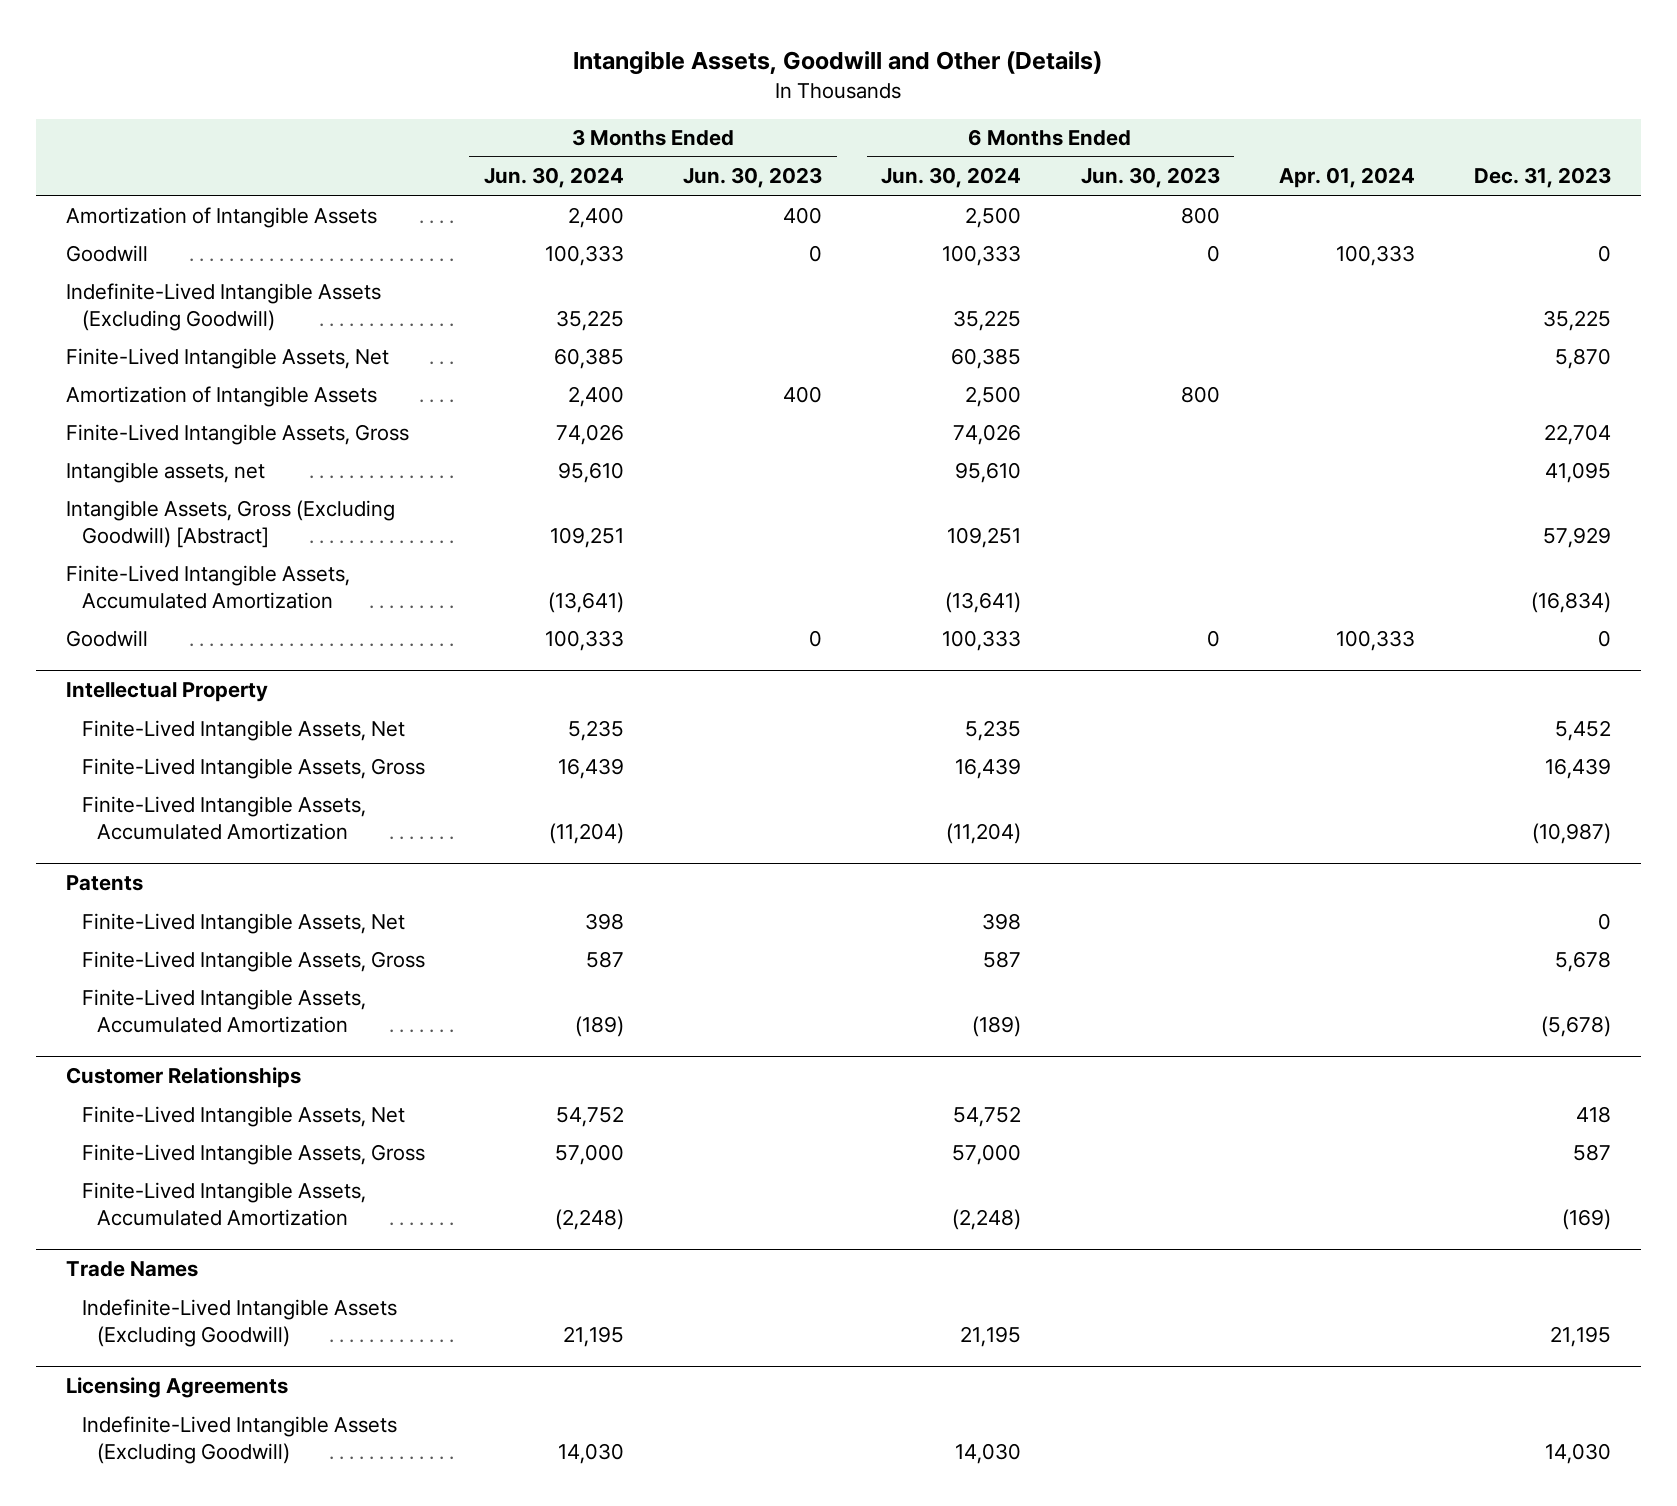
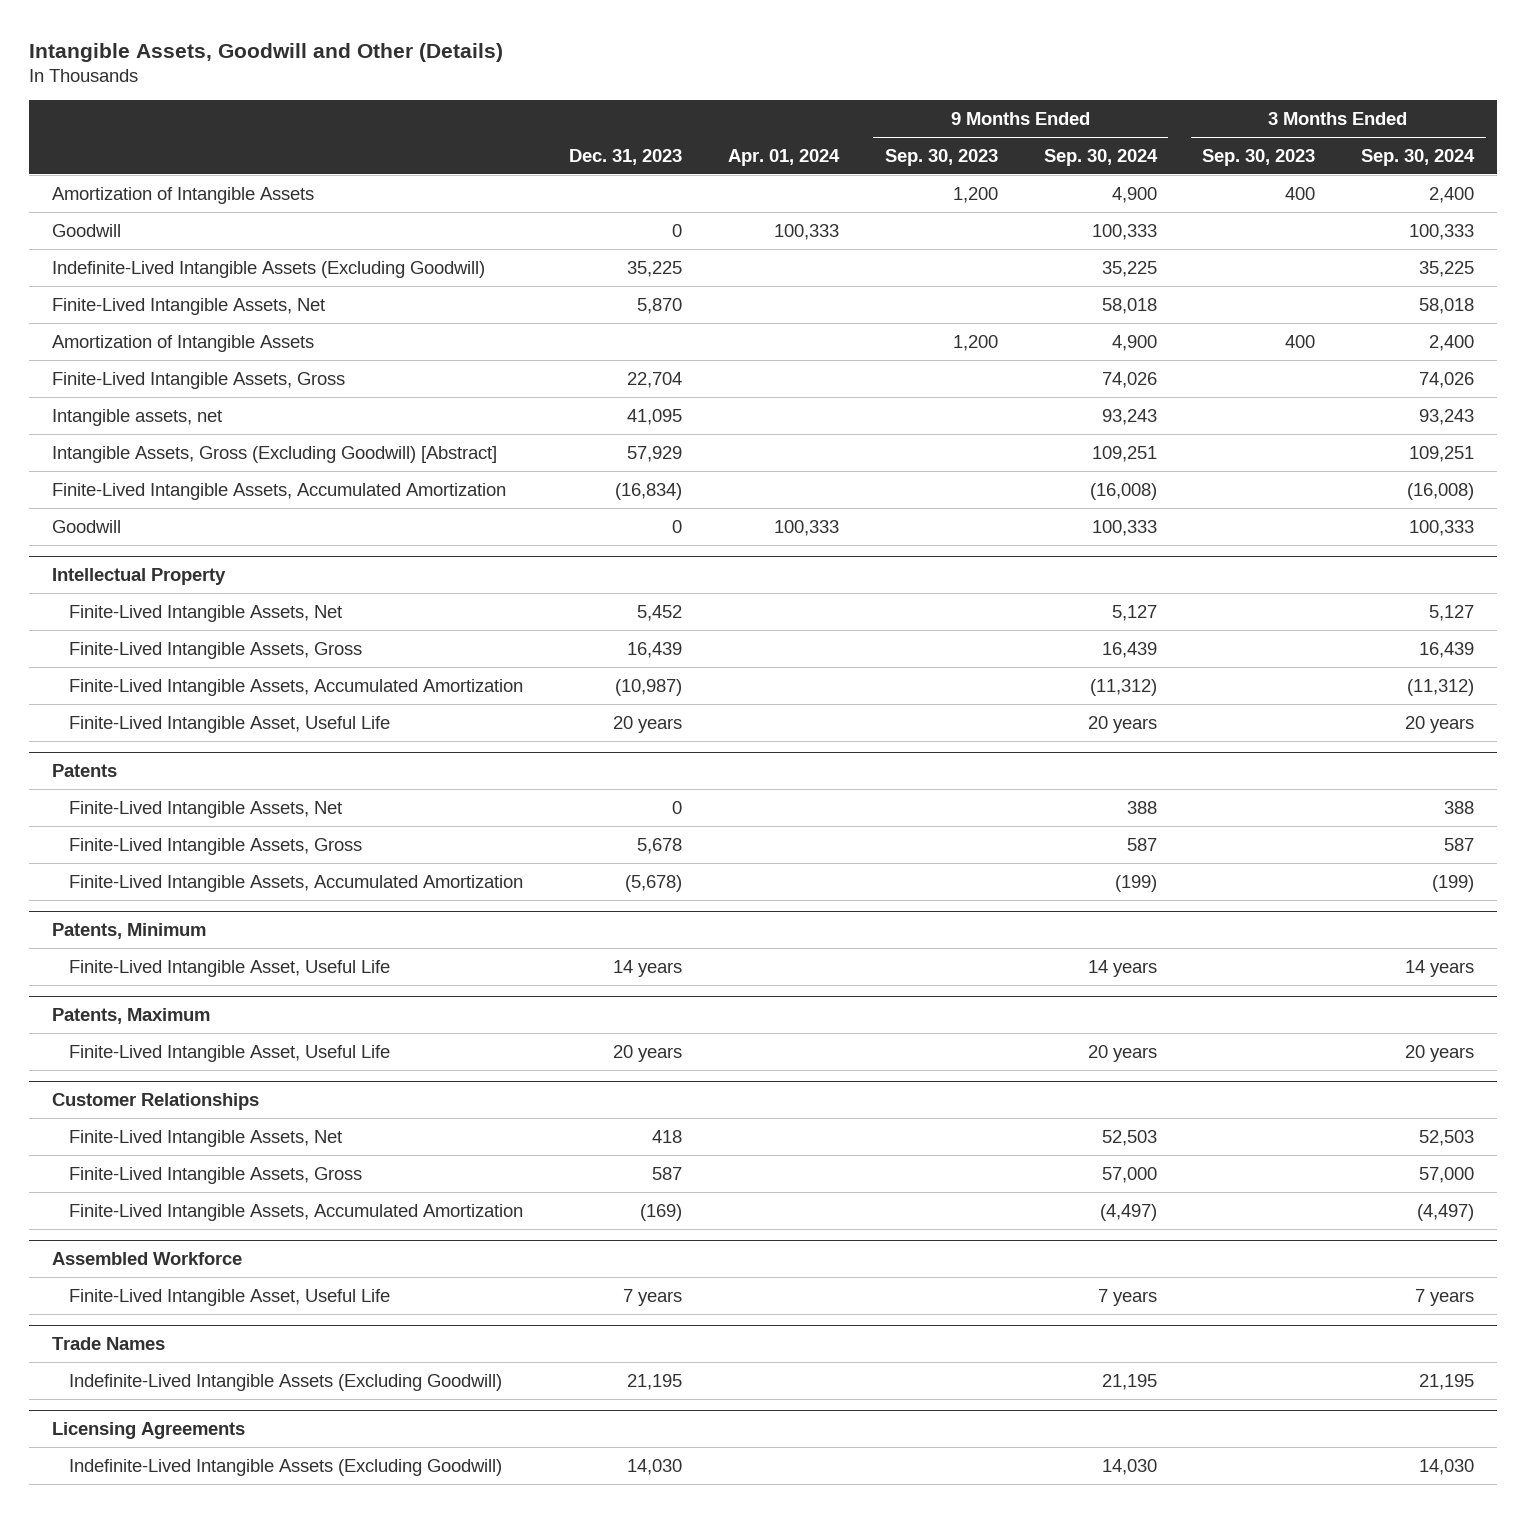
- | 3 Months Ended Jun. 30, 2024 | 3 Months Ended Jun. 30, 2023 | 6 Months Ended Jun. 30, 2024 | 6 Months Ended Jun. 30, 2023 | Apr. 01, 2024 | Dec. 31, 2023
+ | Dec. 31, 2023 | Apr. 01, 2024 | 9 Months Ended Sep. 30, 2023 | 9 Months Ended Sep. 30, 2024 | 3 Months Ended Sep. 30, 2023 | 3 Months Ended Sep. 30, 2024
@ Intellectual Property
+ Finite-Lived Intangible Asset, Useful Life | 20 years | | | 20 years | | 20 years
+ Patents, Minimum
+ Finite-Lived Intangible Asset, Useful Life | 14 years | | | 14 years | | 14 years
+ Patents, Maximum
+ Finite-Lived Intangible Asset, Useful Life | 20 years | | | 20 years | | 20 years
+ Assembled Workforce
+ Finite-Lived Intangible Asset, Useful Life | 7 years | | | 7 years | | 7 years

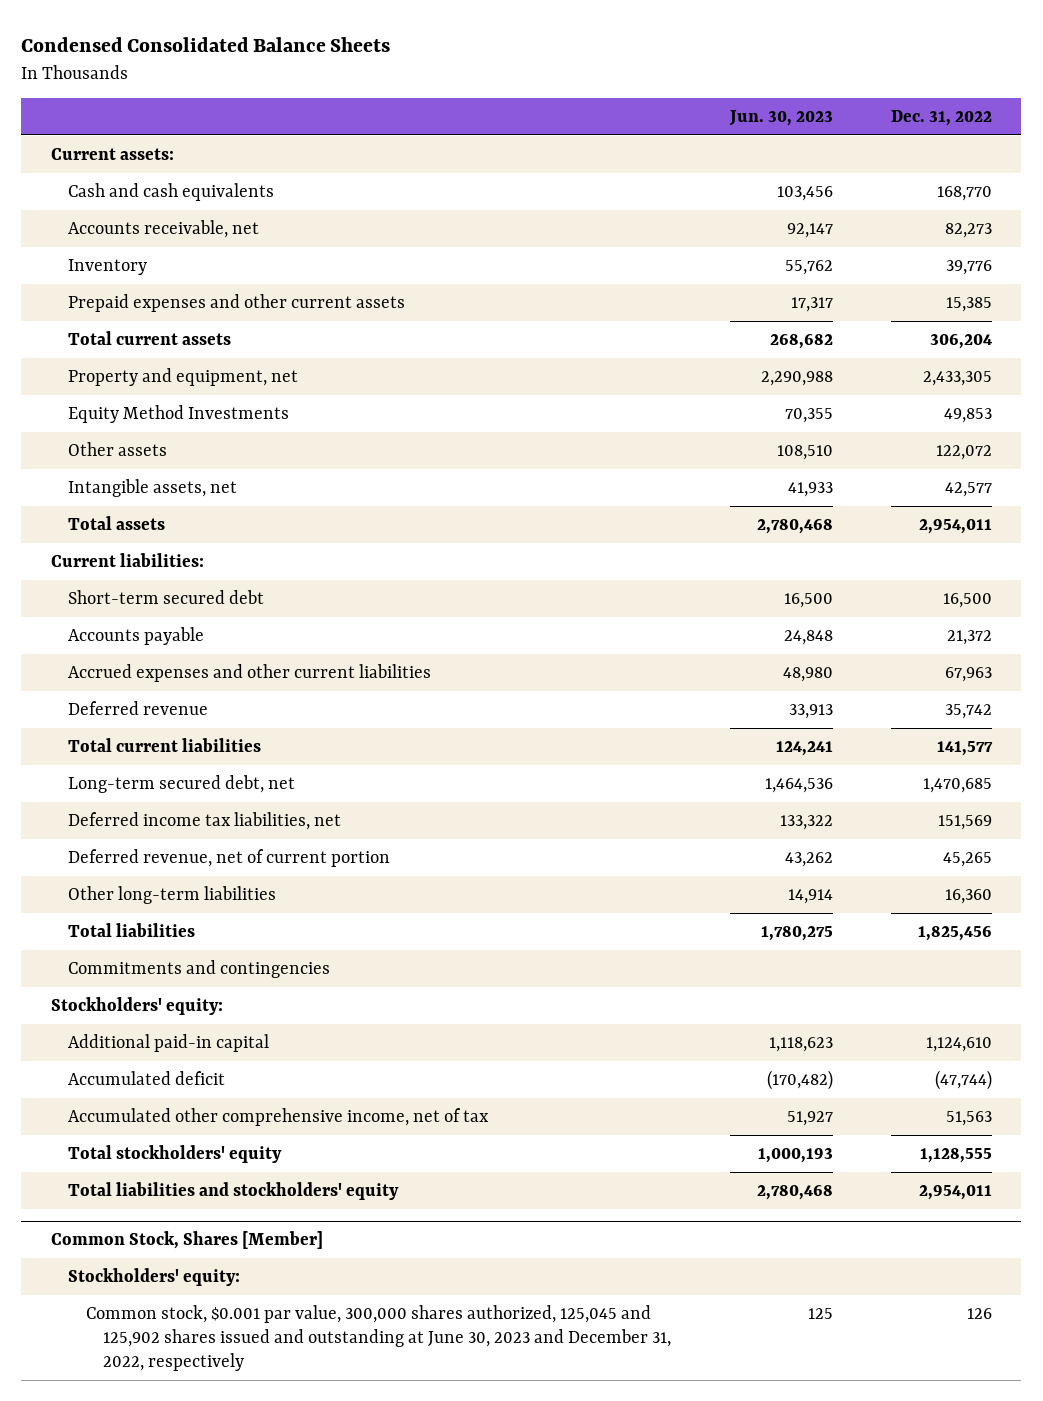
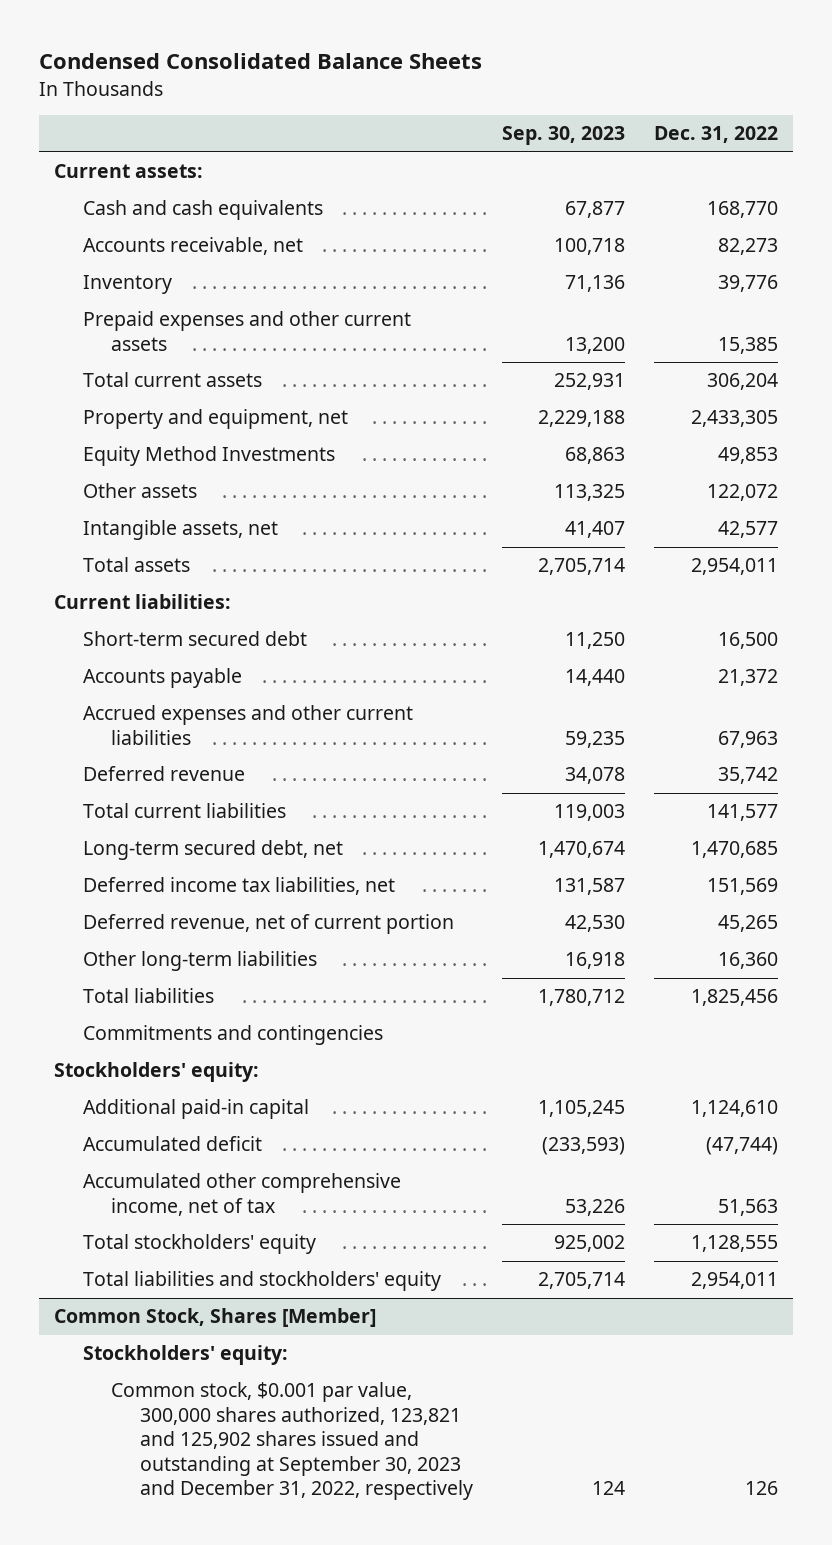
- | Jun. 30, 2023 | Dec. 31, 2022
+ | Sep. 30, 2023 | Dec. 31, 2022
@ Common Stock, Shares [Member]
- Common stock, $0.001 par value, 300,000 shares authorized, 125,045 and 125,902 shares issued and outstanding at June 30, 2023 and December 31, 2022, respectively | 125 | 126
+ Common stock, $0.001 par value, 300,000 shares authorized, 123,821 and 125,902 shares issued and outstanding at September 30, 2023 and December 31, 2022, respectively | 124 | 126

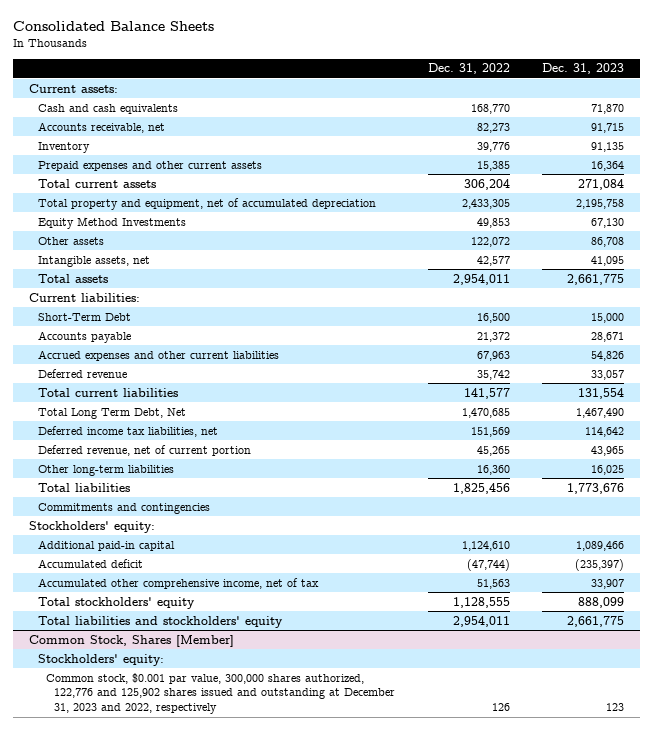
- Condensed Consolidated Balance Sheets
+ Consolidated Balance Sheets
- | Sep. 30, 2023 | Dec. 31, 2022
+ | Dec. 31, 2022 | Dec. 31, 2023
- Property and equipment, net | 2,229,188 | 2,433,305
+ Total property and equipment, net of accumulated depreciation | 2,433,305 | 2,195,758
- Short-term secured debt | 11,250 | 16,500
+ Short-Term Debt | 16,500 | 15,000
- Long-term secured debt, net | 1,470,674 | 1,470,685
+ Total Long Term Debt, Net | 1,470,685 | 1,467,490
@ Common Stock, Shares [Member]
- Common stock, $0.001 par value, 300,000 shares authorized, 123,821 and 125,902 shares issued and outstanding at September 30, 2023 and December 31, 2022, respectively | 124 | 126
+ Common stock, $0.001 par value, 300,000 shares authorized, 122,776 and 125,902 shares issued and outstanding at December 31, 2023 and 2022, respectively | 126 | 123

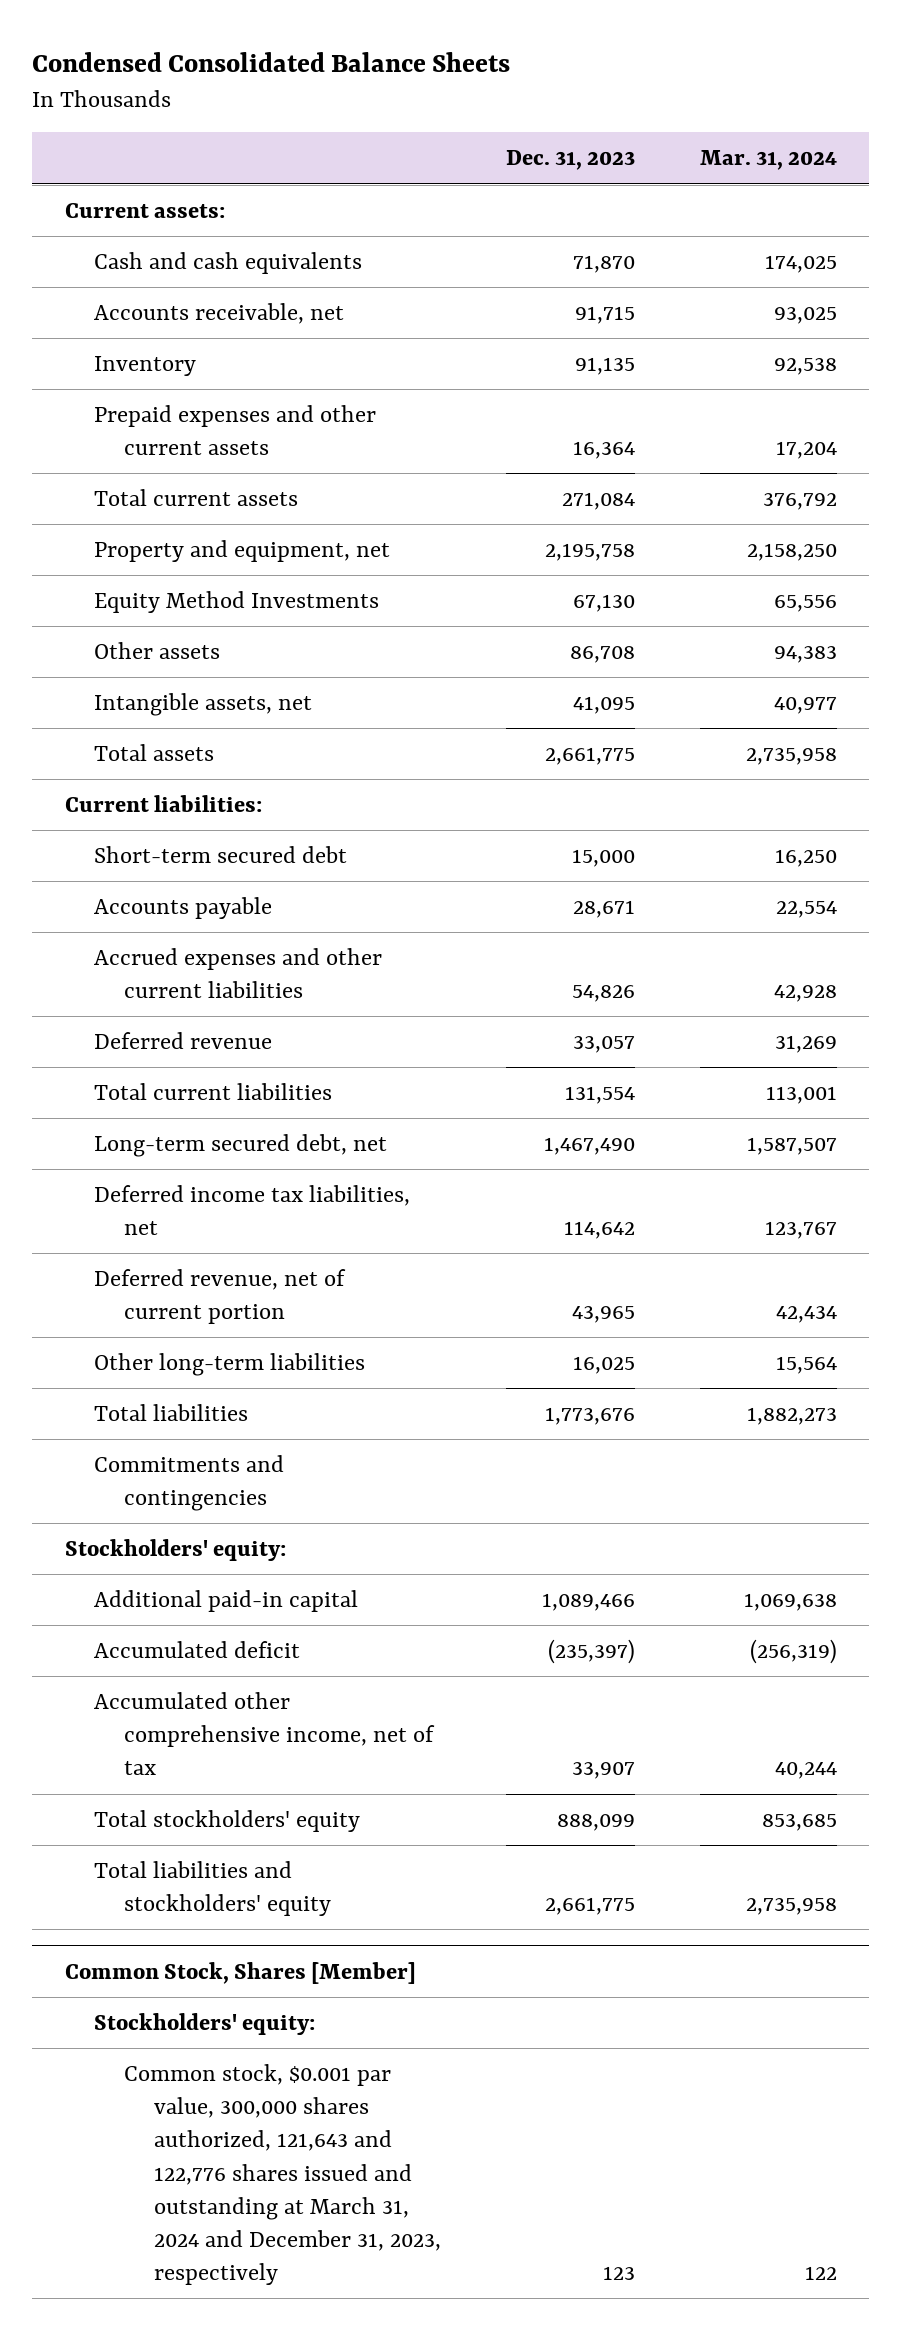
- Consolidated Balance Sheets
+ Condensed Consolidated Balance Sheets
- | Dec. 31, 2022 | Dec. 31, 2023
+ | Dec. 31, 2023 | Mar. 31, 2024
- Total property and equipment, net of accumulated depreciation | 2,433,305 | 2,195,758
+ Property and equipment, net | 2,195,758 | 2,158,250
- Short-Term Debt | 16,500 | 15,000
+ Short-term secured debt | 15,000 | 16,250
- Total Long Term Debt, Net | 1,470,685 | 1,467,490
+ Long-term secured debt, net | 1,467,490 | 1,587,507
@ Common Stock, Shares [Member]
- Common stock, $0.001 par value, 300,000 shares authorized, 122,776 and 125,902 shares issued and outstanding at December 31, 2023 and 2022, respectively | 126 | 123
+ Common stock, $0.001 par value, 300,000 shares authorized, 121,643 and 122,776 shares issued and outstanding at March 31, 2024 and December 31, 2023, respectively | 123 | 122

